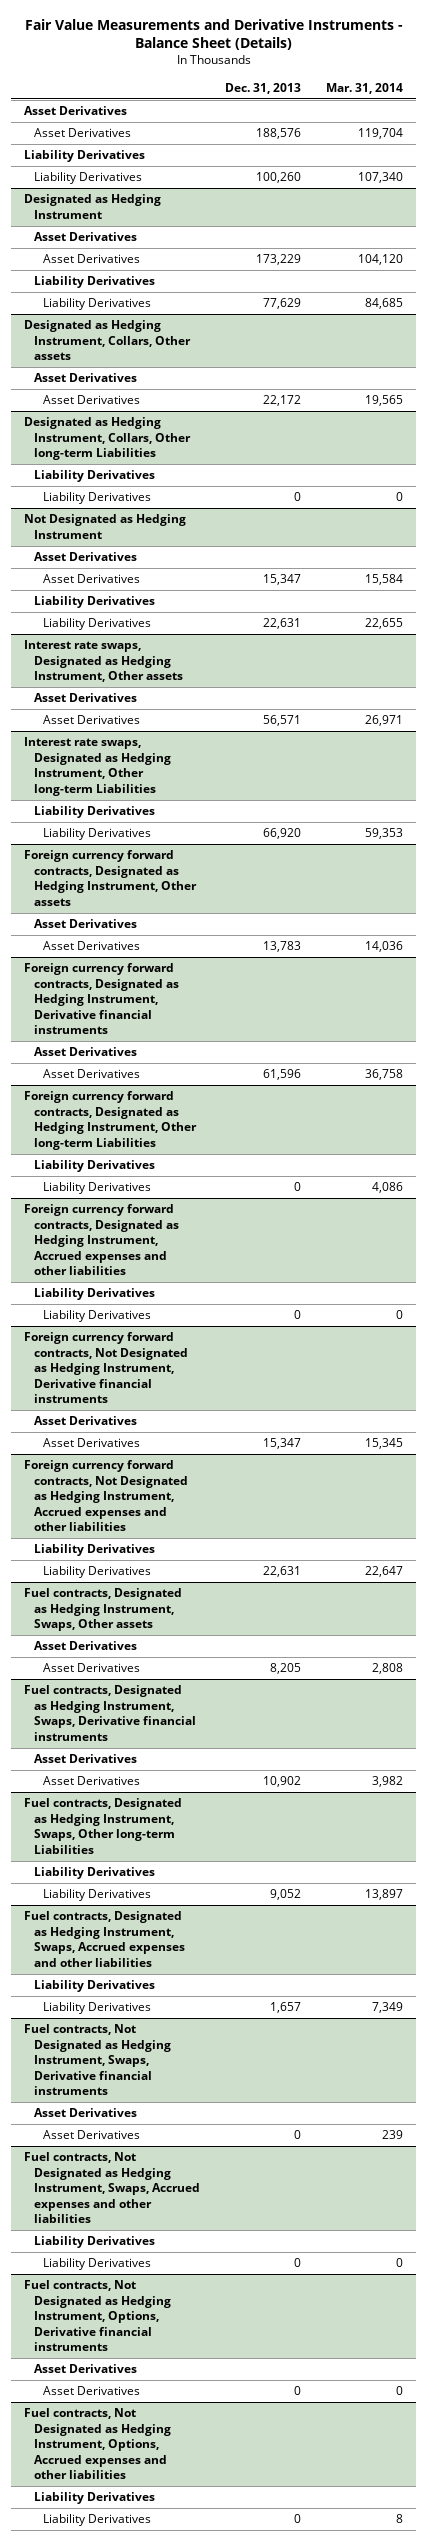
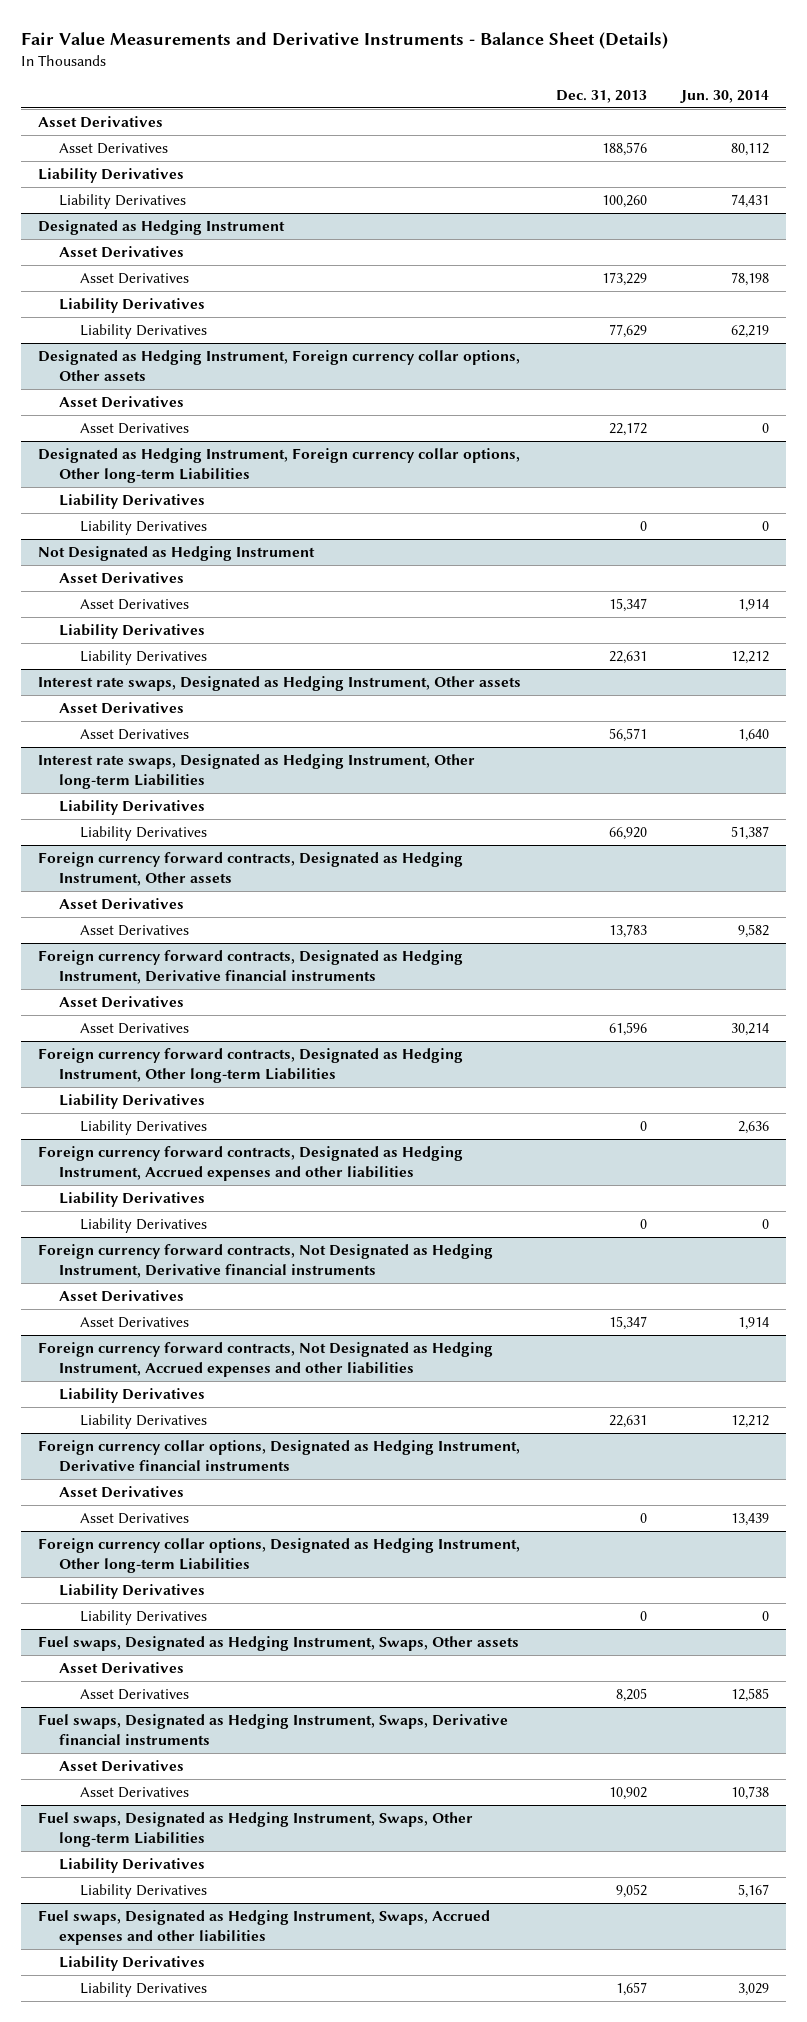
- | Dec. 31, 2013 | Mar. 31, 2014
+ | Dec. 31, 2013 | Jun. 30, 2014
- Designated as Hedging Instrument, Collars, Other assets
+ Designated as Hedging Instrument, Foreign currency collar options, Other assets
- Designated as Hedging Instrument, Collars, Other long-term Liabilities
+ Designated as Hedging Instrument, Foreign currency collar options, Other long-term Liabilities
- Fuel contracts, Designated as Hedging Instrument, Swaps, Other assets
+ Foreign currency collar options, Designated as Hedging Instrument, Derivative financial instruments
+ Asset Derivatives | 0 | 13,439
+ Foreign currency collar options, Designated as Hedging Instrument, Other long-term Liabilities
+ Liability Derivatives
+ Liability Derivatives | 0 | 0
+ Fuel swaps, Designated as Hedging Instrument, Swaps, Other assets
+ Asset Derivatives
- Fuel contracts, Designated as Hedging Instrument, Swaps, Derivative financial instruments
+ Fuel swaps, Designated as Hedging Instrument, Swaps, Derivative financial instruments
- Fuel contracts, Designated as Hedging Instrument, Swaps, Other long-term Liabilities
+ Fuel swaps, Designated as Hedging Instrument, Swaps, Other long-term Liabilities
- Fuel contracts, Designated as Hedging Instrument, Swaps, Accrued expenses and other liabilities
+ Fuel swaps, Designated as Hedging Instrument, Swaps, Accrued expenses and other liabilities
- Fuel contracts, Not Designated as Hedging Instrument, Swaps, Derivative financial instruments
- Asset Derivatives
- Asset Derivatives | 0 | 239
- Fuel contracts, Not Designated as Hedging Instrument, Swaps, Accrued expenses and other liabilities
- Liability Derivatives
- Liability Derivatives | 0 | 0
- Fuel contracts, Not Designated as Hedging Instrument, Options, Derivative financial instruments
- Asset Derivatives
- Asset Derivatives | 0 | 0
- Fuel contracts, Not Designated as Hedging Instrument, Options, Accrued expenses and other liabilities
- Liability Derivatives
- Liability Derivatives | 0 | 8

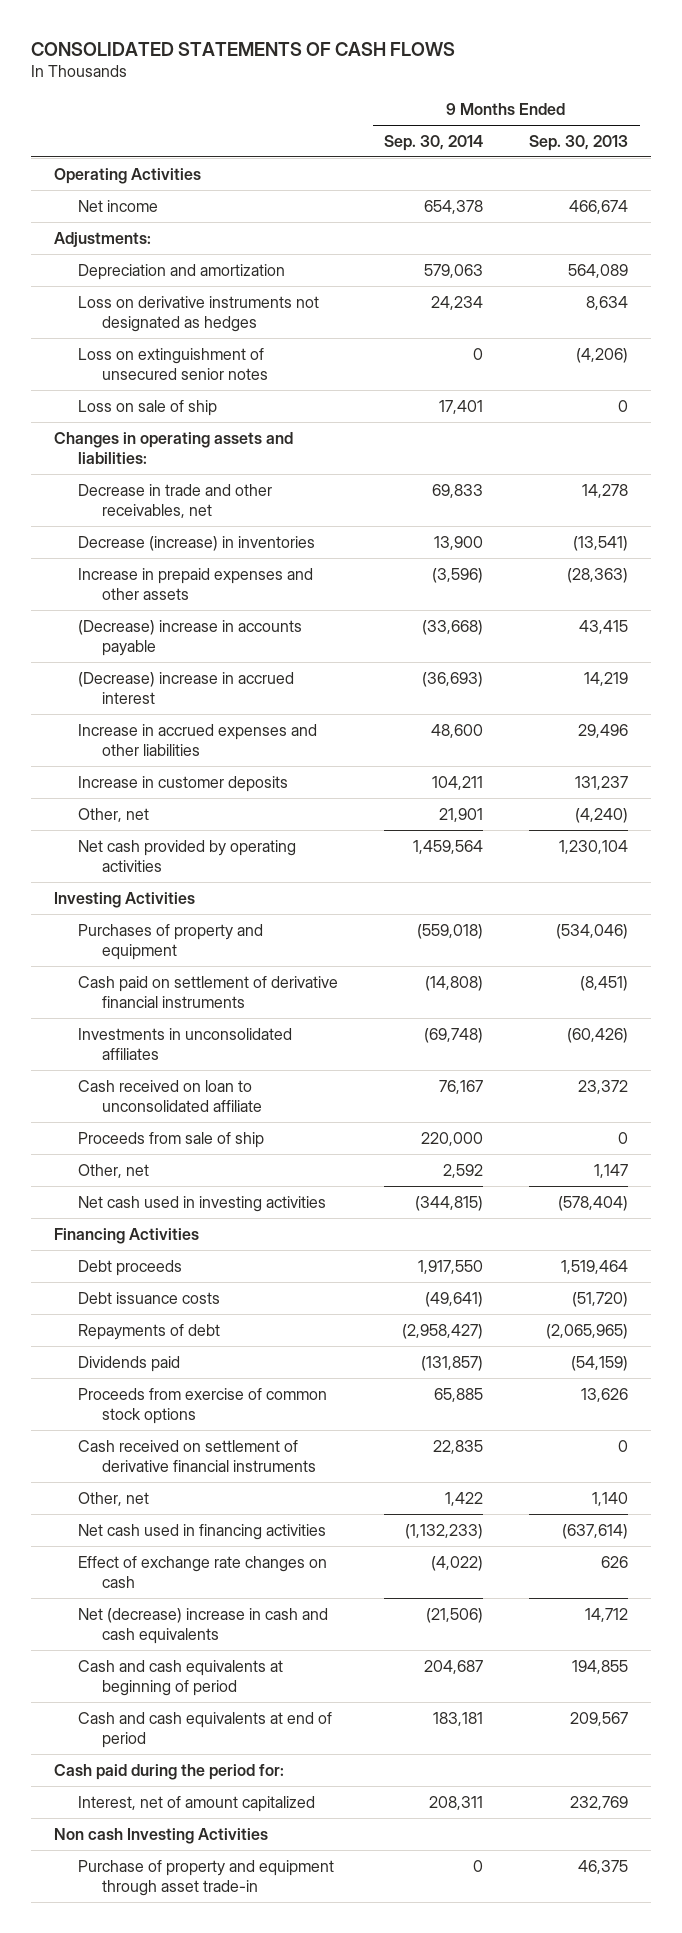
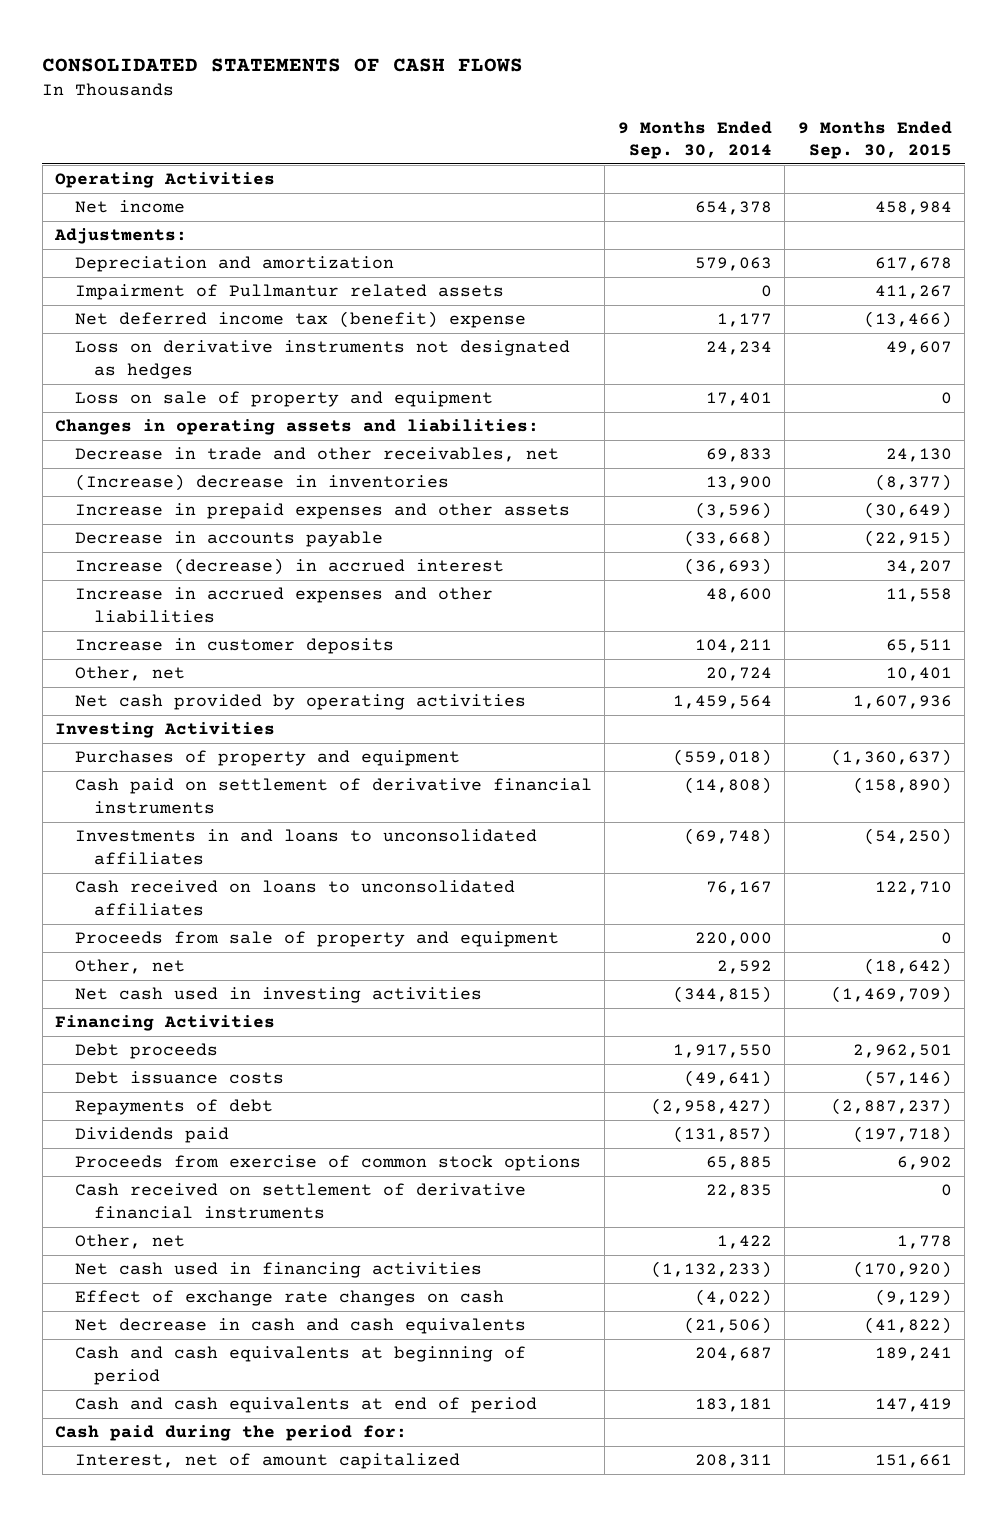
- | 9 Months Ended Sep. 30, 2014 | 9 Months Ended Sep. 30, 2013
+ | 9 Months Ended Sep. 30, 2014 | 9 Months Ended Sep. 30, 2015
+ Impairment of Pullmantur related assets | 0 | 411,267
+ Net deferred income tax (benefit) expense | 1,177 | (13,466)
- Loss on extinguishment of unsecured senior notes | 0 | (4,206)
- Loss on sale of ship | 17,401 | 0
+ Loss on sale of property and equipment | 17,401 | 0
- Decrease (increase) in inventories | 13,900 | (13,541)
+ (Increase) decrease in inventories | 13,900 | (8,377)
- (Decrease) increase in accounts payable | (33,668) | 43,415
- (Decrease) increase in accrued interest | (36,693) | 14,219
+ Decrease in accounts payable | (33,668) | (22,915)
+ Increase (decrease) in accrued interest | (36,693) | 34,207
- Other, net | 21,901 | (4,240)
+ Other, net | 20,724 | 10,401
- Investments in unconsolidated affiliates | (69,748) | (60,426)
- Cash received on loan to unconsolidated affiliate | 76,167 | 23,372
- Proceeds from sale of ship | 220,000 | 0
+ Investments in and loans to unconsolidated affiliates | (69,748) | (54,250)
+ Cash received on loans to unconsolidated affiliates | 76,167 | 122,710
+ Proceeds from sale of property and equipment | 220,000 | 0
- Net (decrease) increase in cash and cash equivalents | (21,506) | 14,712
+ Net decrease in cash and cash equivalents | (21,506) | (41,822)
- Non cash Investing Activities
- Purchase of property and equipment through asset trade-in | 0 | 46,375

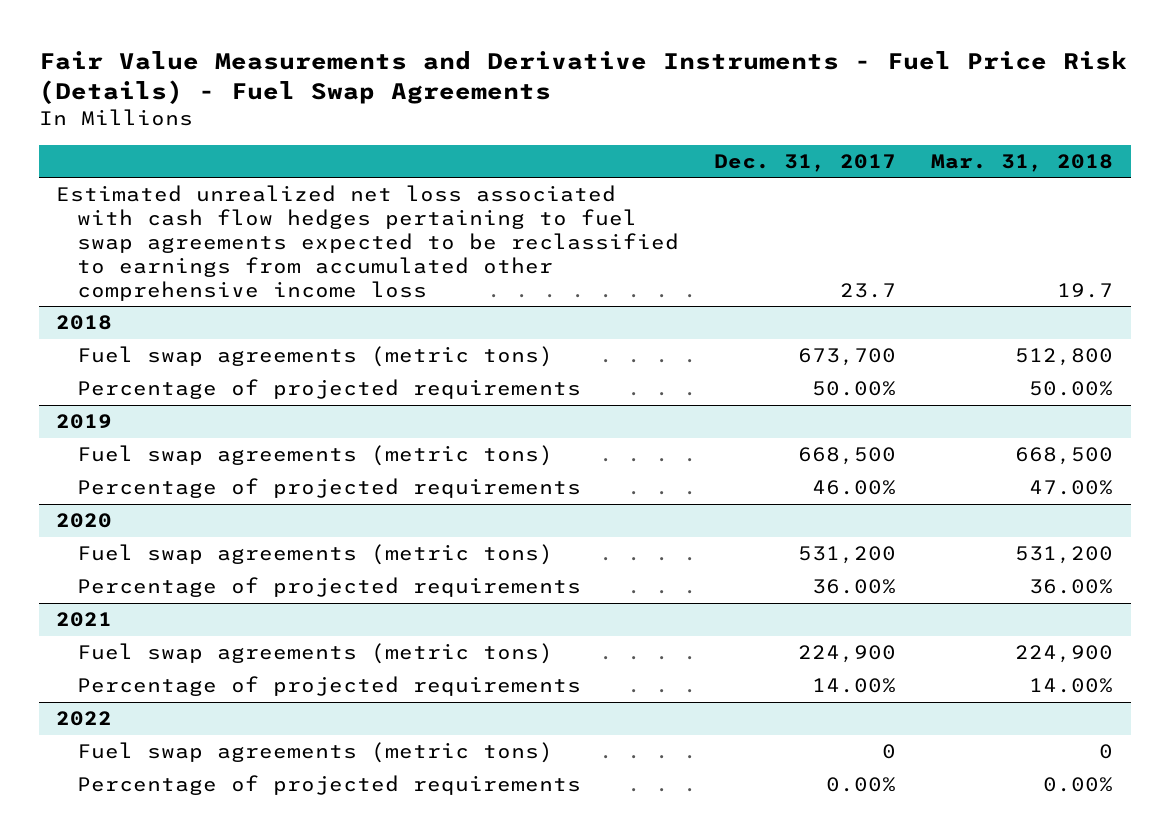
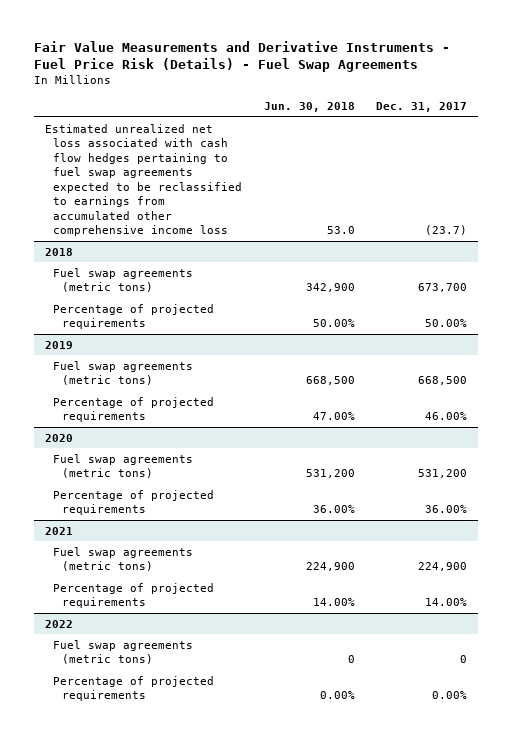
- | Dec. 31, 2017 | Mar. 31, 2018
+ | Jun. 30, 2018 | Dec. 31, 2017
- Estimated unrealized net loss associated with cash flow hedges pertaining to fuel swap agreements expected to be reclassified to earnings from accumulated other comprehensive income loss | 23.7 | 19.7
+ Estimated unrealized net loss associated with cash flow hedges pertaining to fuel swap agreements expected to be reclassified to earnings from accumulated other comprehensive income loss | 53.0 | (23.7)

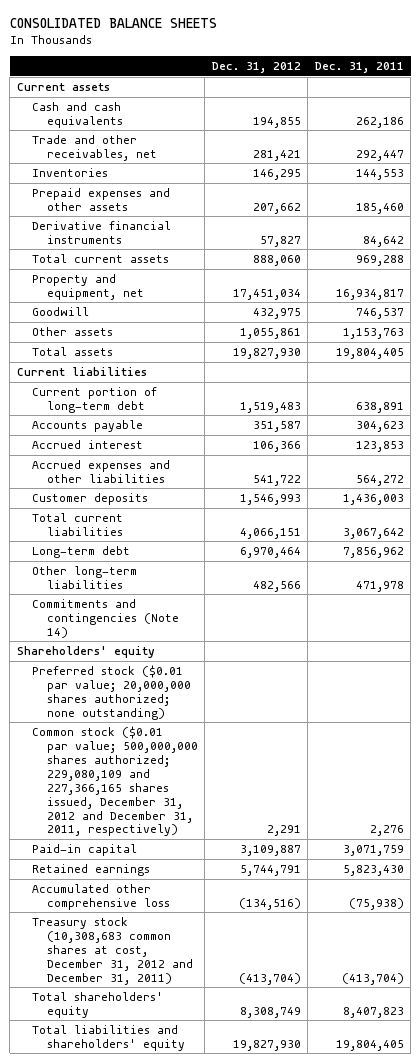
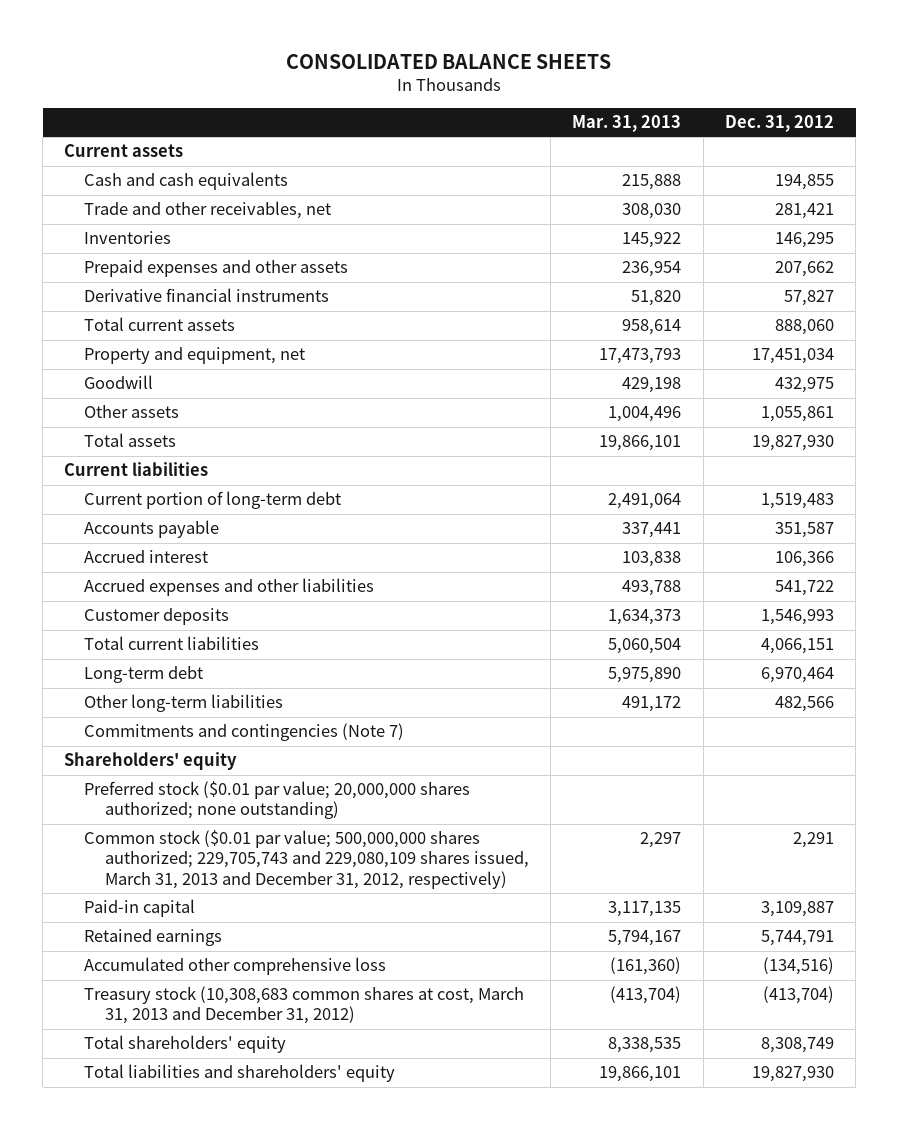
- | Dec. 31, 2012 | Dec. 31, 2011
+ | Mar. 31, 2013 | Dec. 31, 2012
- Commitments and contingencies (Note 14)
+ Commitments and contingencies (Note 7)
- Common stock ($0.01 par value; 500,000,000 shares authorized; 229,080,109 and 227,366,165 shares issued, December 31, 2012 and December 31, 2011, respectively) | 2,291 | 2,276
+ Common stock ($0.01 par value; 500,000,000 shares authorized; 229,705,743 and 229,080,109 shares issued, March 31, 2013 and December 31, 2012, respectively) | 2,297 | 2,291
- Treasury stock (10,308,683 common shares at cost, December 31, 2012 and December 31, 2011) | (413,704) | (413,704)
+ Treasury stock (10,308,683 common shares at cost, March 31, 2013 and December 31, 2012) | (413,704) | (413,704)

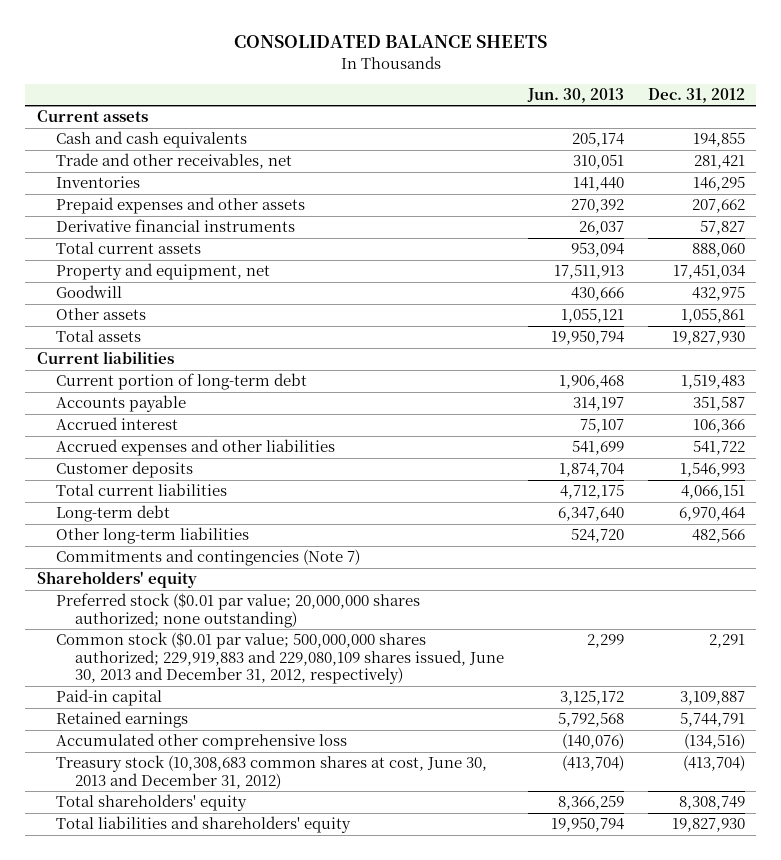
- | Mar. 31, 2013 | Dec. 31, 2012
+ | Jun. 30, 2013 | Dec. 31, 2012
- Common stock ($0.01 par value; 500,000,000 shares authorized; 229,705,743 and 229,080,109 shares issued, March 31, 2013 and December 31, 2012, respectively) | 2,297 | 2,291
+ Common stock ($0.01 par value; 500,000,000 shares authorized; 229,919,883 and 229,080,109 shares issued, June 30, 2013 and December 31, 2012, respectively) | 2,299 | 2,291
- Treasury stock (10,308,683 common shares at cost, March 31, 2013 and December 31, 2012) | (413,704) | (413,704)
+ Treasury stock (10,308,683 common shares at cost, June 30, 2013 and December 31, 2012) | (413,704) | (413,704)

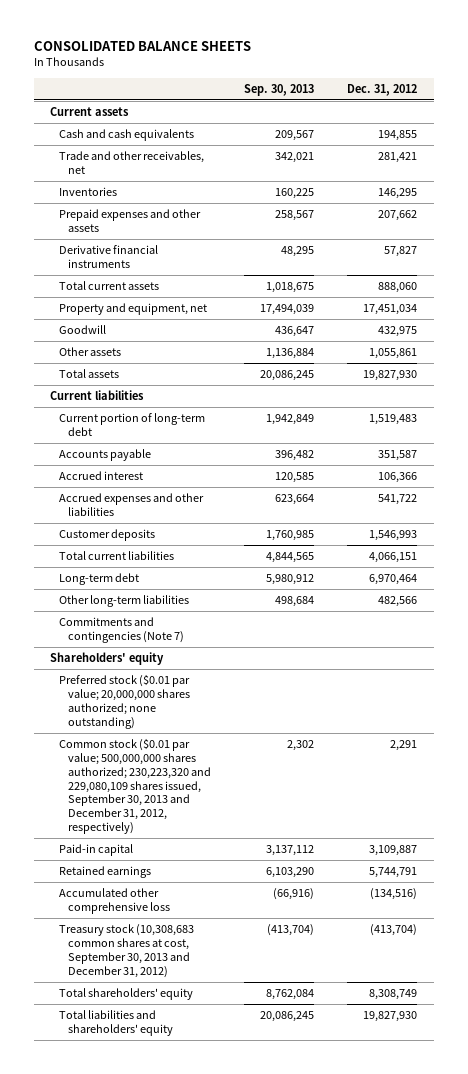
- | Jun. 30, 2013 | Dec. 31, 2012
+ | Sep. 30, 2013 | Dec. 31, 2012
- Common stock ($0.01 par value; 500,000,000 shares authorized; 229,919,883 and 229,080,109 shares issued, June 30, 2013 and December 31, 2012, respectively) | 2,299 | 2,291
+ Common stock ($0.01 par value; 500,000,000 shares authorized; 230,223,320 and 229,080,109 shares issued, September 30, 2013 and December 31, 2012, respectively) | 2,302 | 2,291
- Treasury stock (10,308,683 common shares at cost, June 30, 2013 and December 31, 2012) | (413,704) | (413,704)
+ Treasury stock (10,308,683 common shares at cost, September 30, 2013 and December 31, 2012) | (413,704) | (413,704)

